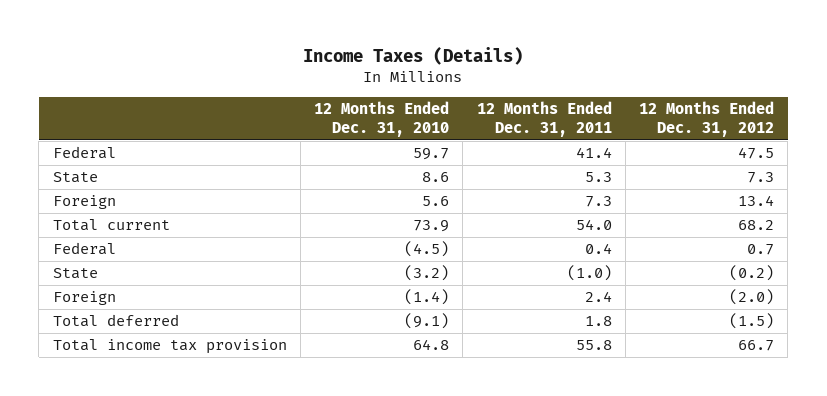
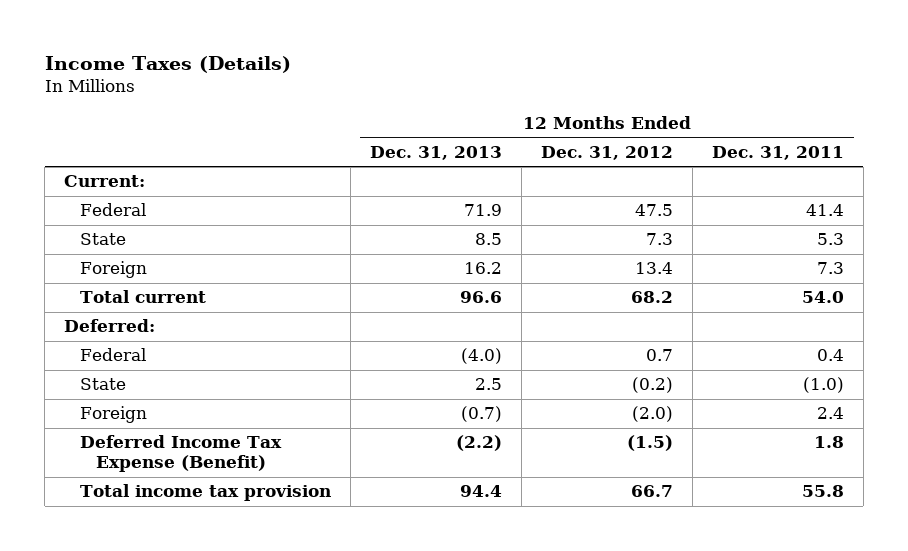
- | 12 Months Ended Dec. 31, 2010 | 12 Months Ended Dec. 31, 2011 | 12 Months Ended Dec. 31, 2012
+ | 12 Months Ended Dec. 31, 2013 | 12 Months Ended Dec. 31, 2012 | 12 Months Ended Dec. 31, 2011
+ Current:
+ Deferred:
- Total deferred | (9.1) | 1.8 | (1.5)
+ Deferred Income Tax Expense (Benefit) | (2.2) | (1.5) | 1.8

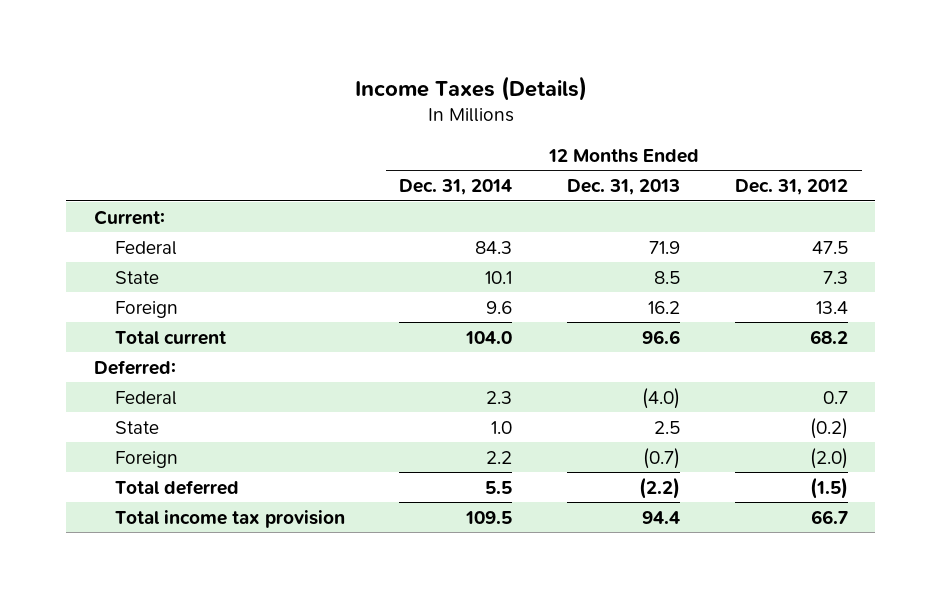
- | 12 Months Ended Dec. 31, 2013 | 12 Months Ended Dec. 31, 2012 | 12 Months Ended Dec. 31, 2011
+ | 12 Months Ended Dec. 31, 2014 | 12 Months Ended Dec. 31, 2013 | 12 Months Ended Dec. 31, 2012
- Deferred Income Tax Expense (Benefit) | (2.2) | (1.5) | 1.8
+ Total deferred | 5.5 | (2.2) | (1.5)

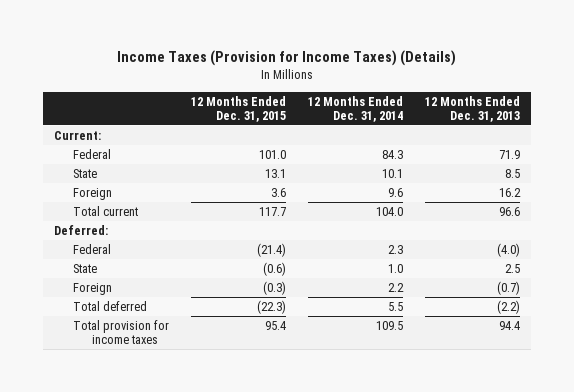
- Income Taxes (Details)
+ Income Taxes (Provision for Income Taxes) (Details)
- | 12 Months Ended Dec. 31, 2014 | 12 Months Ended Dec. 31, 2013 | 12 Months Ended Dec. 31, 2012
+ | 12 Months Ended Dec. 31, 2015 | 12 Months Ended Dec. 31, 2014 | 12 Months Ended Dec. 31, 2013
- Total income tax provision | 109.5 | 94.4 | 66.7
+ Total provision for income taxes | 95.4 | 109.5 | 94.4

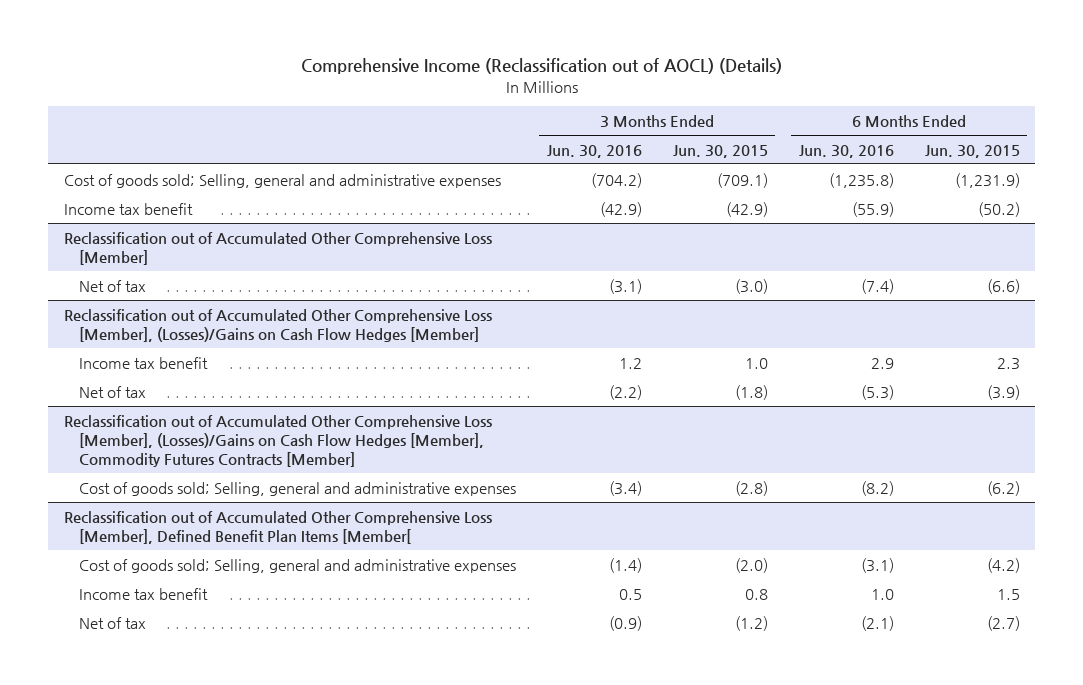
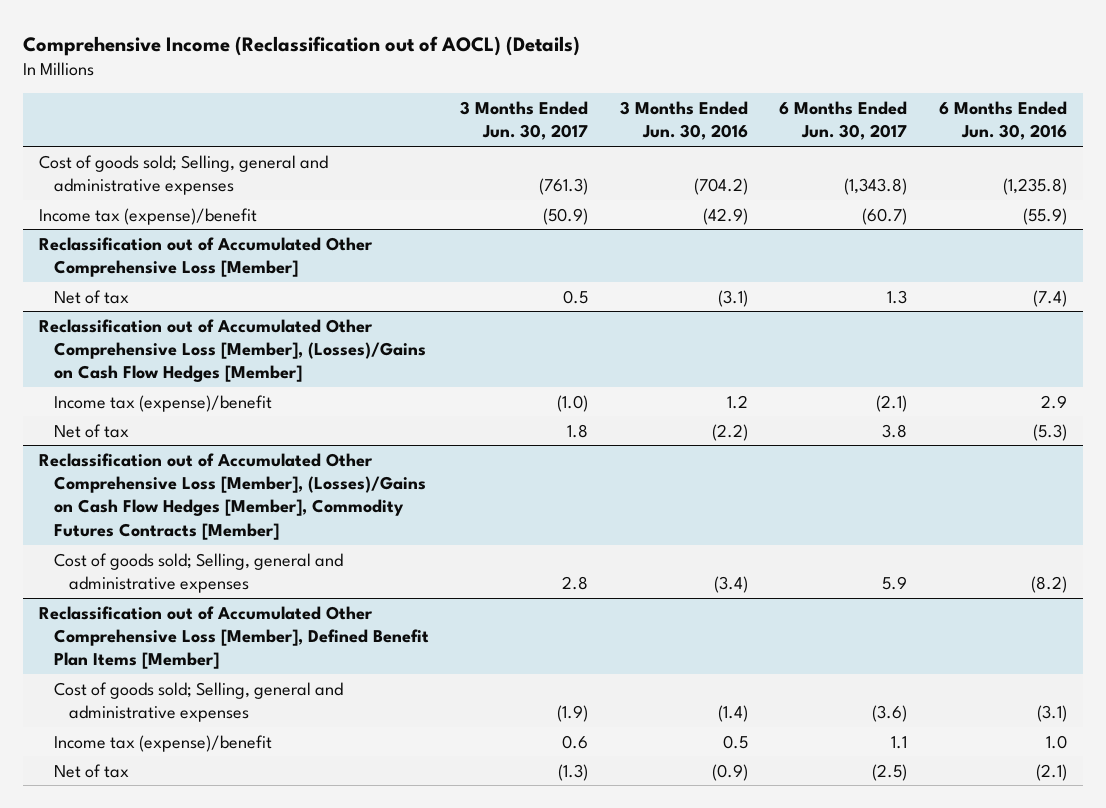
- | 3 Months Ended Jun. 30, 2016 | 3 Months Ended Jun. 30, 2015 | 6 Months Ended Jun. 30, 2016 | 6 Months Ended Jun. 30, 2015
+ | 3 Months Ended Jun. 30, 2017 | 3 Months Ended Jun. 30, 2016 | 6 Months Ended Jun. 30, 2017 | 6 Months Ended Jun. 30, 2016
- Income tax benefit | (42.9) | (42.9) | (55.9) | (50.2)
+ Income tax (expense)/benefit | (50.9) | (42.9) | (60.7) | (55.9)
@ Reclassification out of Accumulated Other Comprehensive Loss [Member], (Losses)/Gains on Cash Flow Hedges [Member]
- Income tax benefit | 1.2 | 1.0 | 2.9 | 2.3
+ Income tax (expense)/benefit | (1.0) | 1.2 | (2.1) | 2.9
- Reclassification out of Accumulated Other Comprehensive Loss [Member], Defined Benefit Plan Items [Member[
+ Reclassification out of Accumulated Other Comprehensive Loss [Member], Defined Benefit Plan Items [Member]
- Income tax benefit | 0.5 | 0.8 | 1.0 | 1.5
+ Income tax (expense)/benefit | 0.6 | 0.5 | 1.1 | 1.0

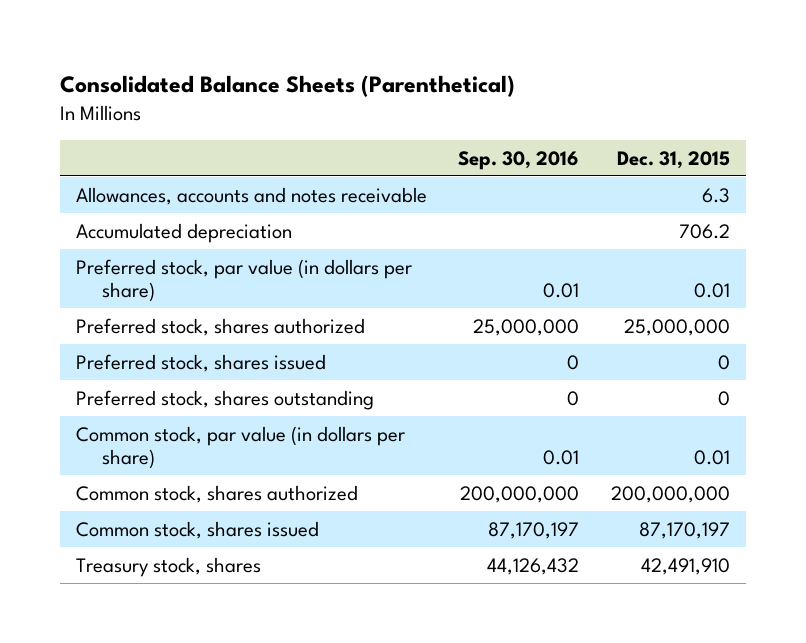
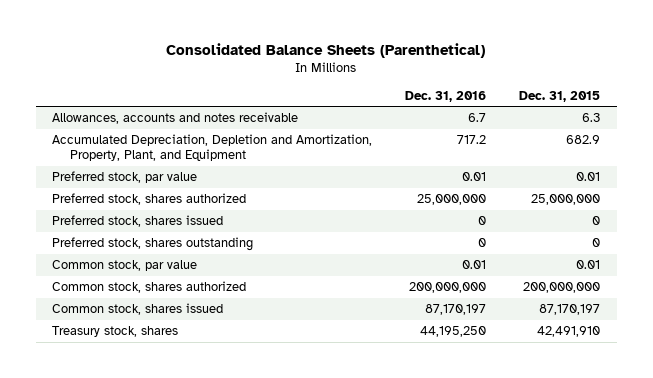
- | Sep. 30, 2016 | Dec. 31, 2015
+ | Dec. 31, 2016 | Dec. 31, 2015
- Accumulated depreciation | | 706.2
- Preferred stock, par value (in dollars per share) | 0.01 | 0.01
+ Accumulated Depreciation, Depletion and Amortization, Property, Plant, and Equipment | 717.2 | 682.9
+ Preferred stock, par value | 0.01 | 0.01
- Common stock, par value (in dollars per share) | 0.01 | 0.01
+ Common stock, par value | 0.01 | 0.01

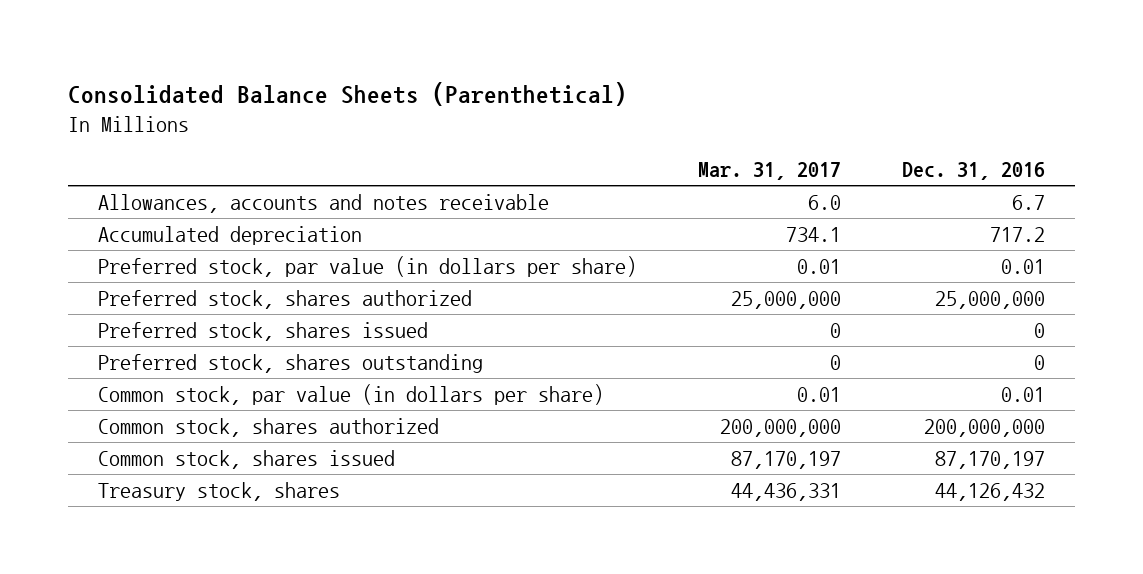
- | Dec. 31, 2016 | Dec. 31, 2015
+ | Mar. 31, 2017 | Dec. 31, 2016
- Accumulated Depreciation, Depletion and Amortization, Property, Plant, and Equipment | 717.2 | 682.9
- Preferred stock, par value | 0.01 | 0.01
+ Accumulated depreciation | 734.1 | 717.2
+ Preferred stock, par value (in dollars per share) | 0.01 | 0.01
- Common stock, par value | 0.01 | 0.01
+ Common stock, par value (in dollars per share) | 0.01 | 0.01
- Treasury stock, shares | 44,195,250 | 42,491,910
+ Treasury stock, shares | 44,436,331 | 44,126,432

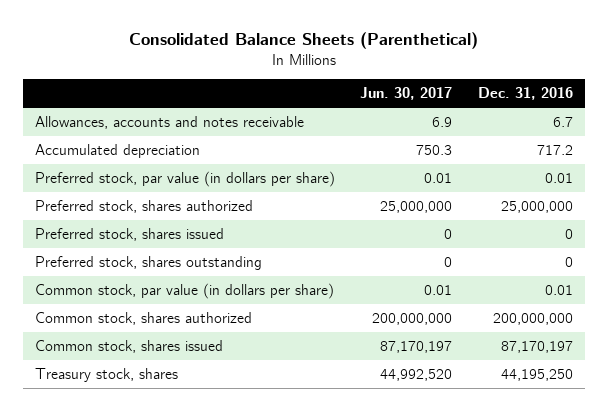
- | Mar. 31, 2017 | Dec. 31, 2016
+ | Jun. 30, 2017 | Dec. 31, 2016
- Treasury stock, shares | 44,436,331 | 44,126,432
+ Treasury stock, shares | 44,992,520 | 44,195,250

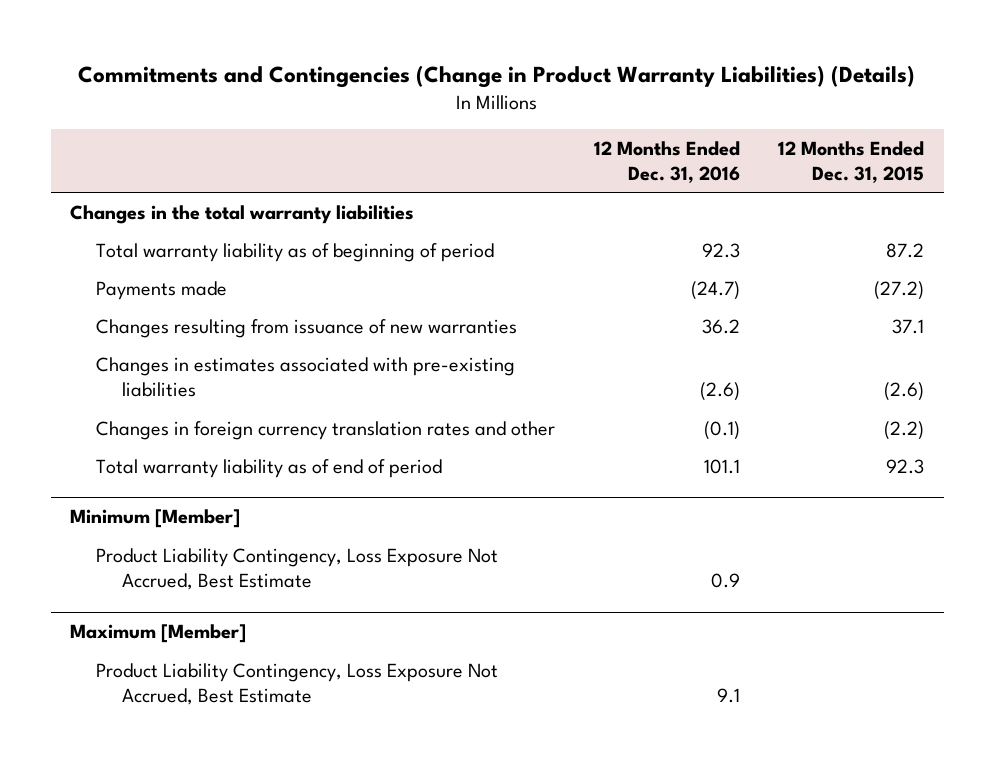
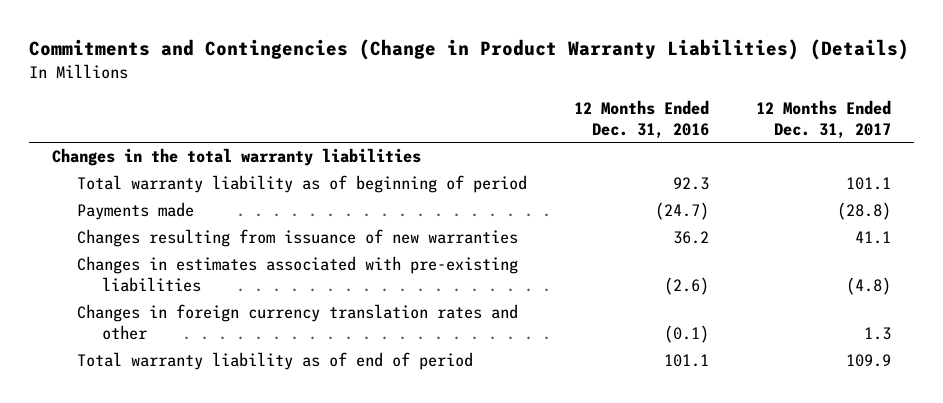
- | 12 Months Ended Dec. 31, 2016 | 12 Months Ended Dec. 31, 2015
+ | 12 Months Ended Dec. 31, 2016 | 12 Months Ended Dec. 31, 2017
- Minimum [Member]
- Product Liability Contingency, Loss Exposure Not Accrued, Best Estimate | 0.9 |
- Maximum [Member]
- Product Liability Contingency, Loss Exposure Not Accrued, Best Estimate | 9.1 |

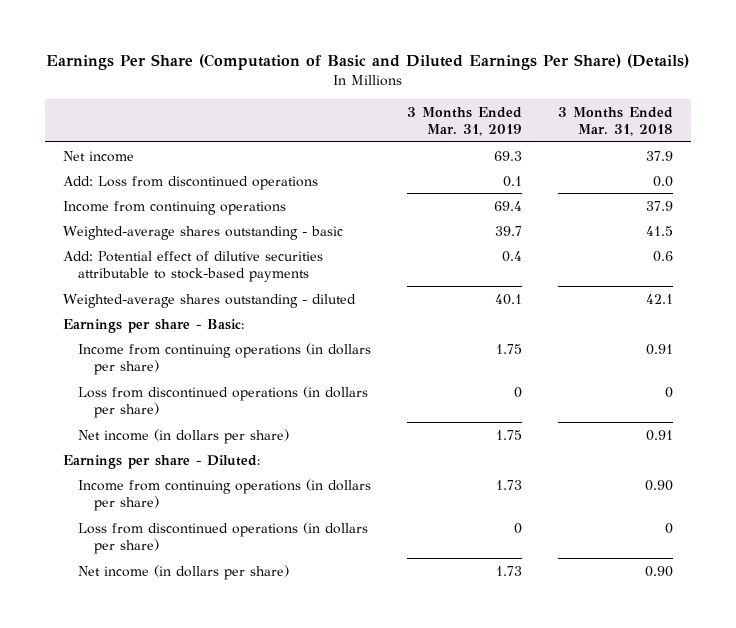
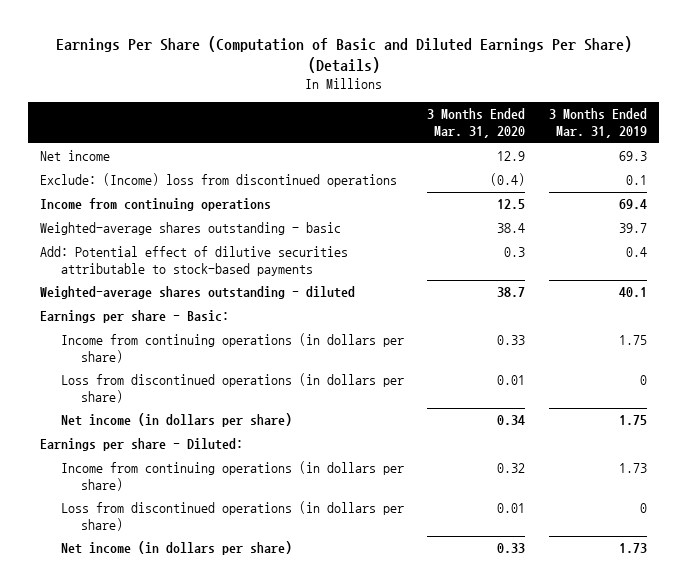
- | 3 Months Ended Mar. 31, 2019 | 3 Months Ended Mar. 31, 2018
+ | 3 Months Ended Mar. 31, 2020 | 3 Months Ended Mar. 31, 2019
- Add: Loss from discontinued operations | 0.1 | 0.0
+ Exclude: (Income) loss from discontinued operations | (0.4) | 0.1

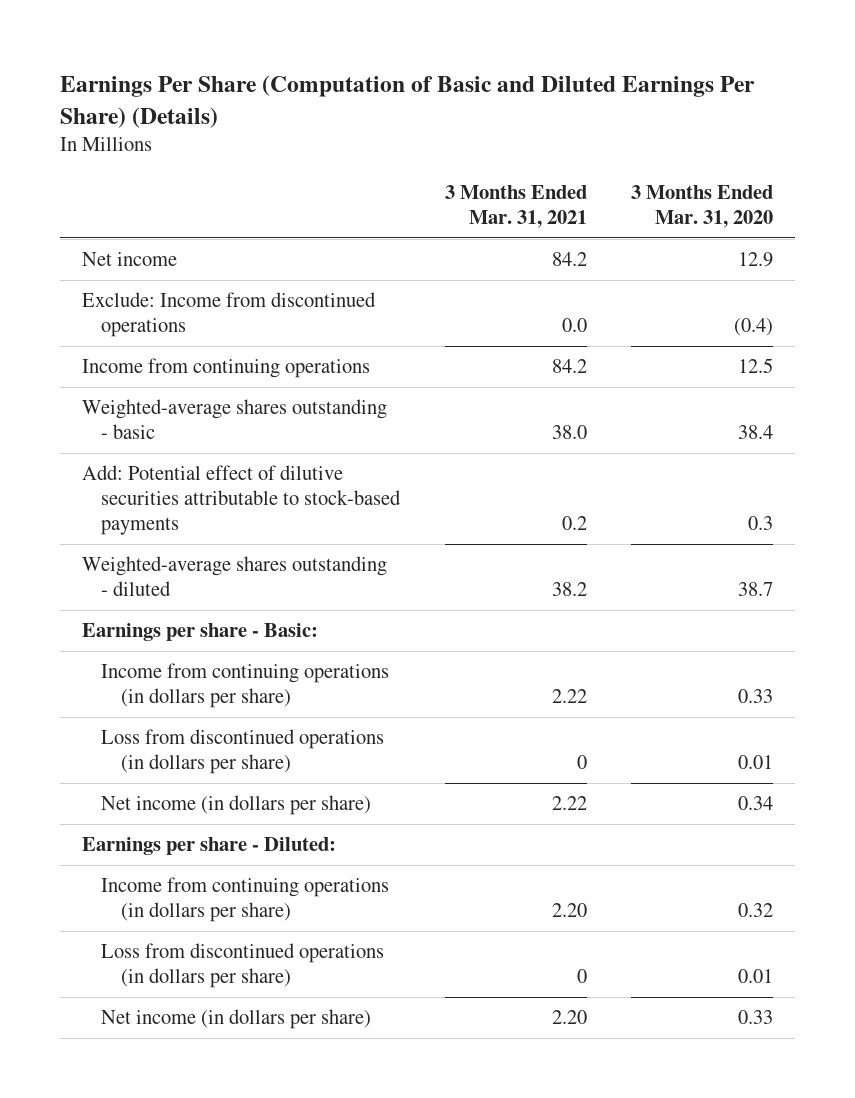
- | 3 Months Ended Mar. 31, 2020 | 3 Months Ended Mar. 31, 2019
+ | 3 Months Ended Mar. 31, 2021 | 3 Months Ended Mar. 31, 2020
- Exclude: (Income) loss from discontinued operations | (0.4) | 0.1
+ Exclude: Income from discontinued operations | 0.0 | (0.4)

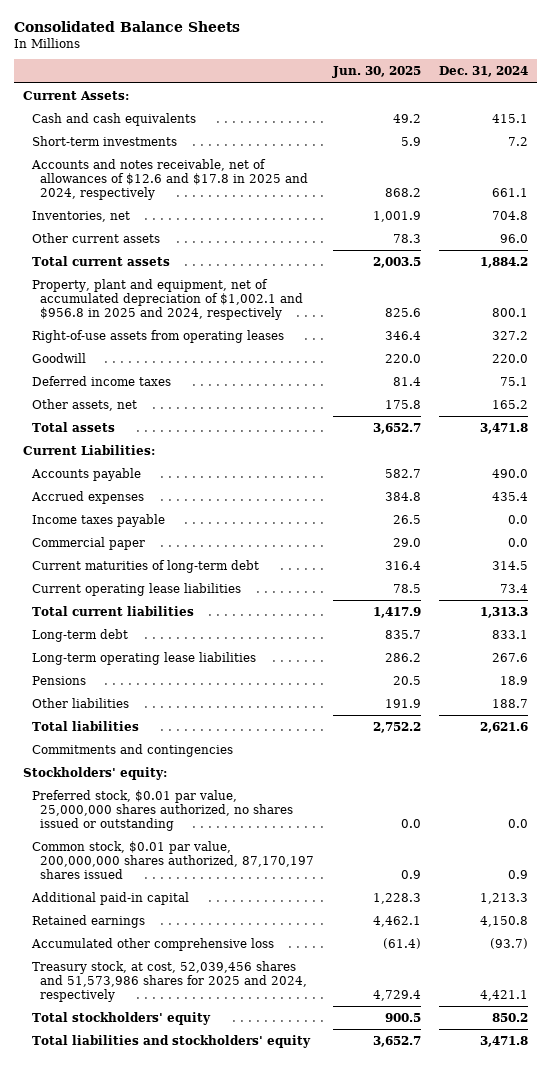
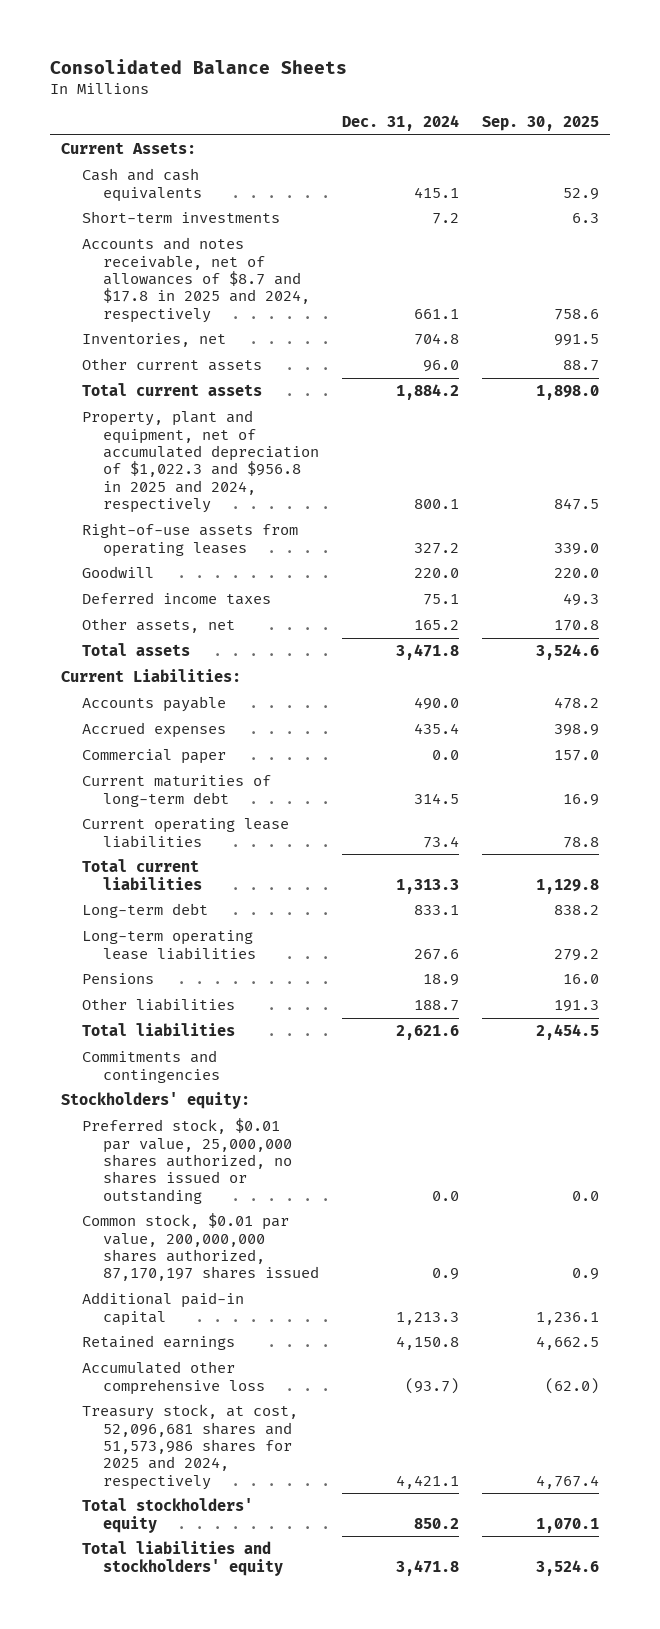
- | Jun. 30, 2025 | Dec. 31, 2024
+ | Dec. 31, 2024 | Sep. 30, 2025
- Accounts and notes receivable, net of allowances of $12.6 and $17.8 in 2025 and 2024, respectively | 868.2 | 661.1
+ Accounts and notes receivable, net of allowances of $8.7 and $17.8 in 2025 and 2024, respectively | 661.1 | 758.6
- Property, plant and equipment, net of accumulated depreciation of $1,002.1 and $956.8 in 2025 and 2024, respectively | 825.6 | 800.1
+ Property, plant and equipment, net of accumulated depreciation of $1,022.3 and $956.8 in 2025 and 2024, respectively | 800.1 | 847.5
- Income taxes payable | 26.5 | 0.0
- Treasury stock, at cost, 52,039,456 shares and 51,573,986 shares for 2025 and 2024, respectively | 4,729.4 | 4,421.1
+ Treasury stock, at cost, 52,096,681 shares and 51,573,986 shares for 2025 and 2024, respectively | 4,421.1 | 4,767.4

